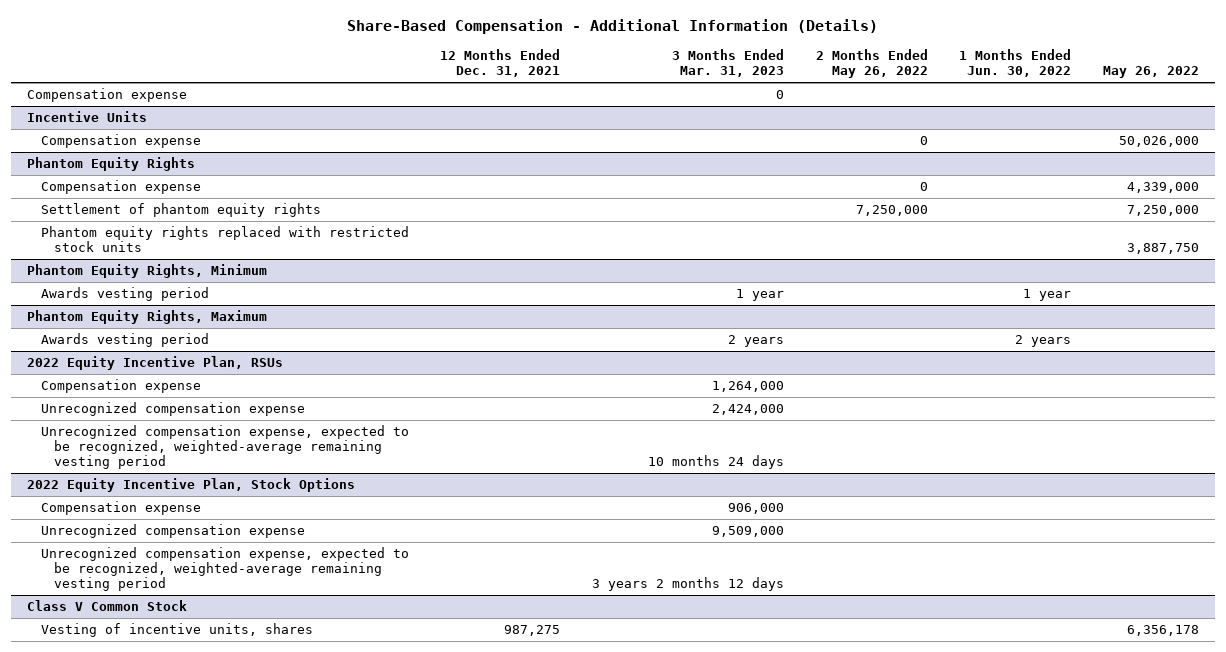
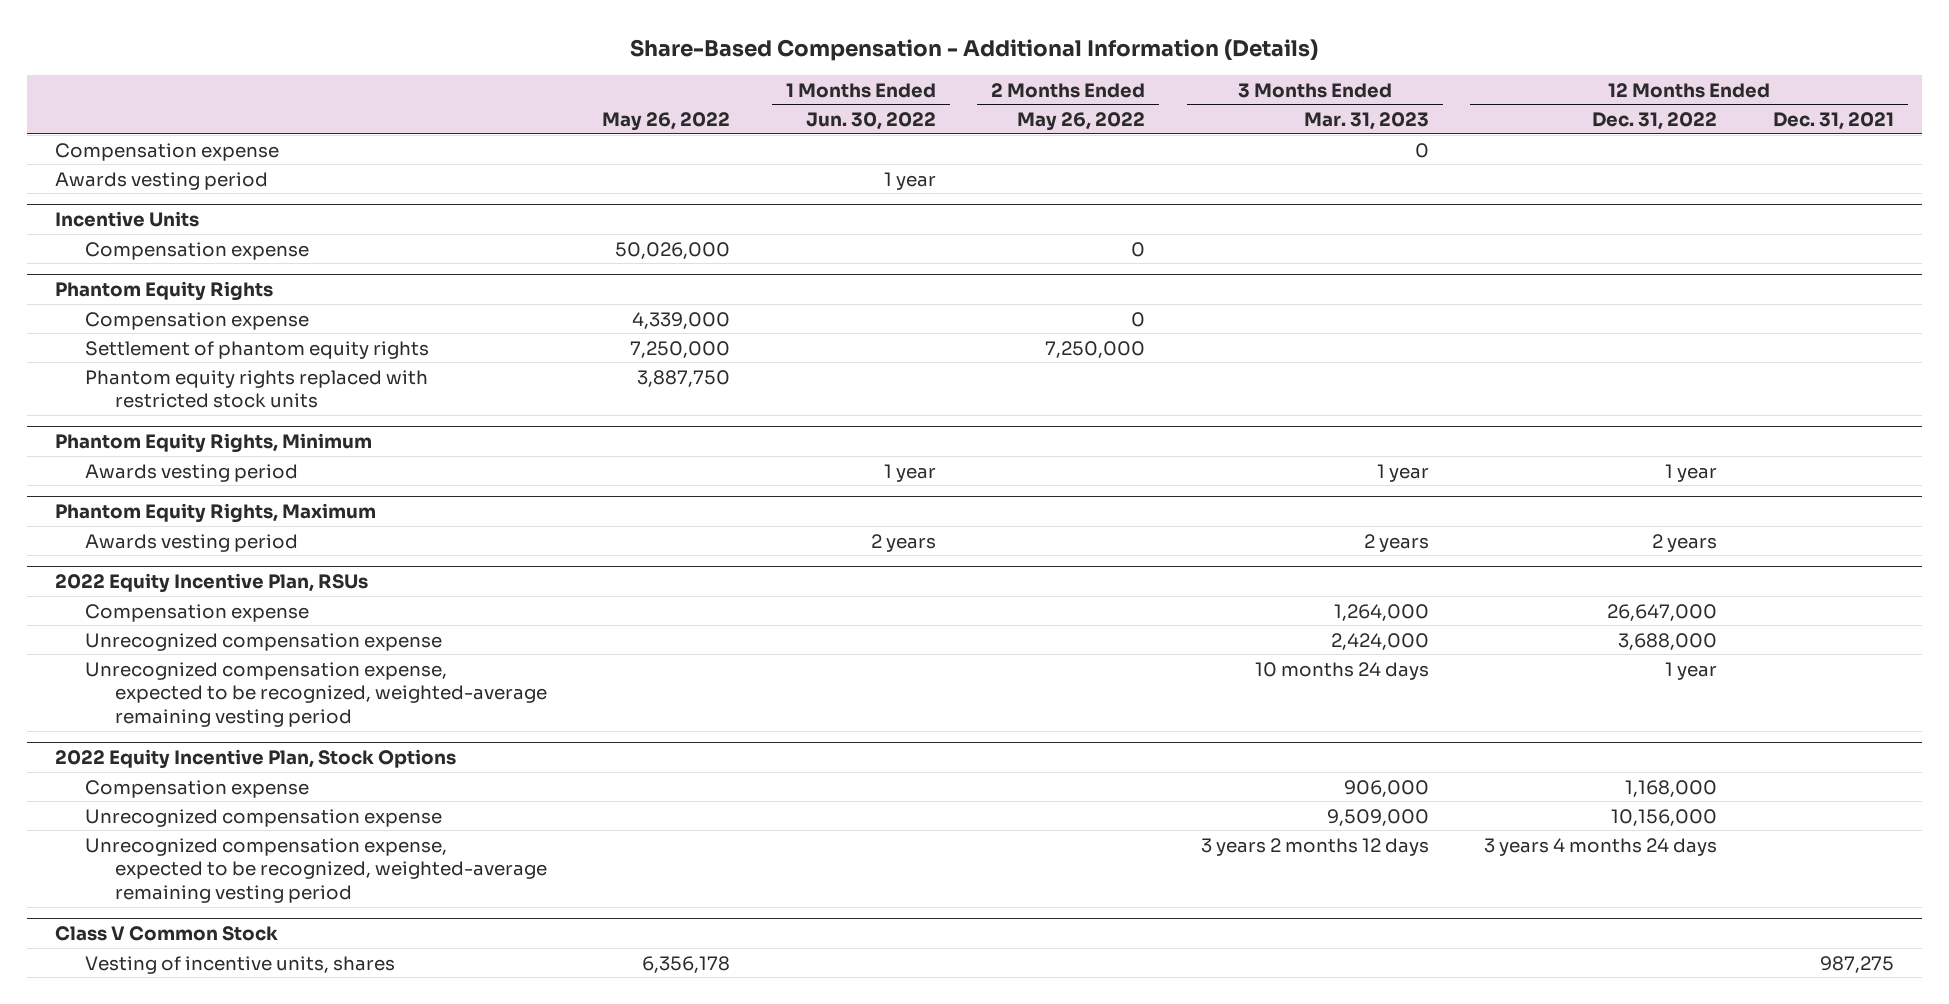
- | 12 Months Ended Dec. 31, 2021 | 3 Months Ended Mar. 31, 2023 | 2 Months Ended May 26, 2022 | 1 Months Ended Jun. 30, 2022 | May 26, 2022
+ | May 26, 2022 | 1 Months Ended Jun. 30, 2022 | 2 Months Ended May 26, 2022 | 3 Months Ended Mar. 31, 2023 | 12 Months Ended Dec. 31, 2022 | 12 Months Ended Dec. 31, 2021
+ Awards vesting period | | 1 year | | | |

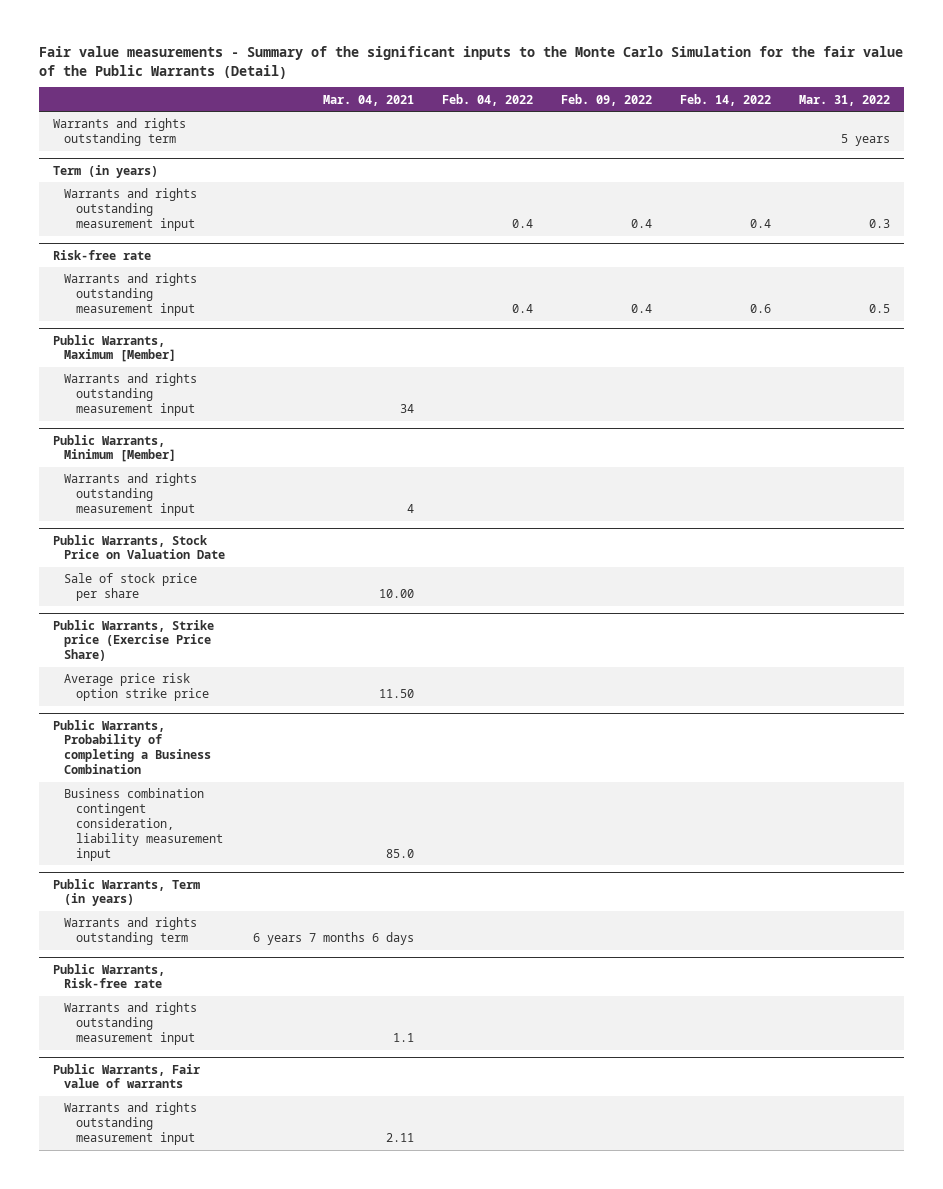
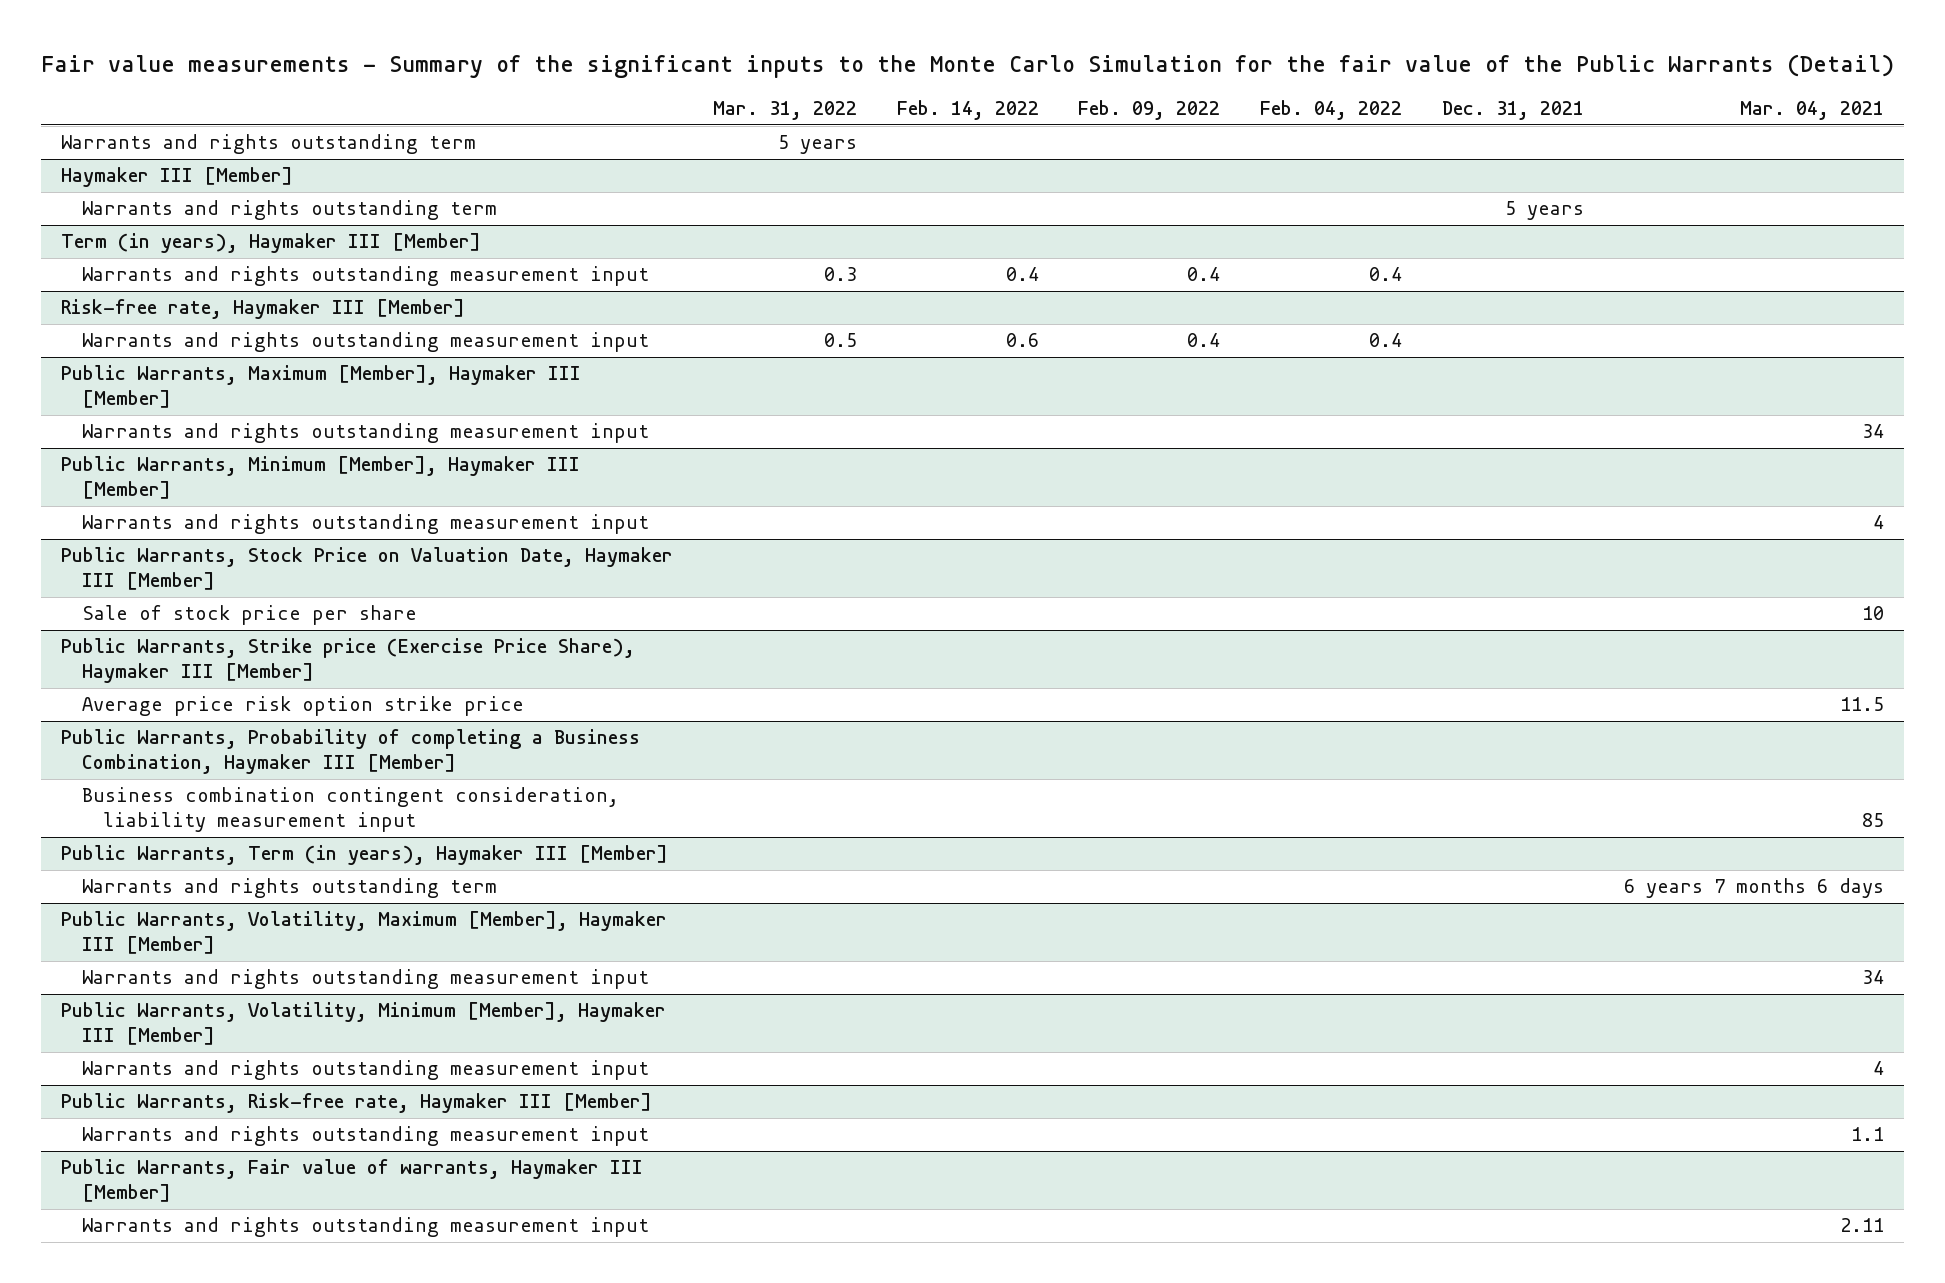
- | Mar. 04, 2021 | Feb. 04, 2022 | Feb. 09, 2022 | Feb. 14, 2022 | Mar. 31, 2022
+ | Mar. 31, 2022 | Feb. 14, 2022 | Feb. 09, 2022 | Feb. 04, 2022 | Dec. 31, 2021 | Mar. 04, 2021
- Term (in years)
+ Haymaker III [Member]
+ Warrants and rights outstanding term | | | | | 5 years |
+ Term (in years), Haymaker III [Member]
- Risk-free rate
+ Risk-free rate, Haymaker III [Member]
- Public Warrants, Maximum [Member]
+ Public Warrants, Maximum [Member], Haymaker III [Member]
- Public Warrants, Minimum [Member]
+ Public Warrants, Minimum [Member], Haymaker III [Member]
- Public Warrants, Stock Price on Valuation Date
- Sale of stock price per share | 10.00 | | | |
- Public Warrants, Strike price (Exercise Price Share)
- Average price risk option strike price | 11.50 | | | |
- Public Warrants, Probability of completing a Business Combination
- Business combination contingent consideration, liability measurement input | 85.0 | | | |
- Public Warrants, Term (in years)
+ Public Warrants, Stock Price on Valuation Date, Haymaker III [Member]
+ Sale of stock price per share | | | | | | 10
+ Public Warrants, Strike price (Exercise Price Share), Haymaker III [Member]
+ Average price risk option strike price | | | | | | 11.5
+ Public Warrants, Probability of completing a Business Combination, Haymaker III [Member]
+ Business combination contingent consideration, liability measurement input | | | | | | 85
+ Public Warrants, Term (in years), Haymaker III [Member]
- Public Warrants, Risk-free rate
+ Public Warrants, Volatility, Maximum [Member], Haymaker III [Member]
+ Warrants and rights outstanding measurement input | | | | | | 34
+ Public Warrants, Volatility, Minimum [Member], Haymaker III [Member]
+ Warrants and rights outstanding measurement input | | | | | | 4
+ Public Warrants, Risk-free rate, Haymaker III [Member]
- Public Warrants, Fair value of warrants
+ Public Warrants, Fair value of warrants, Haymaker III [Member]

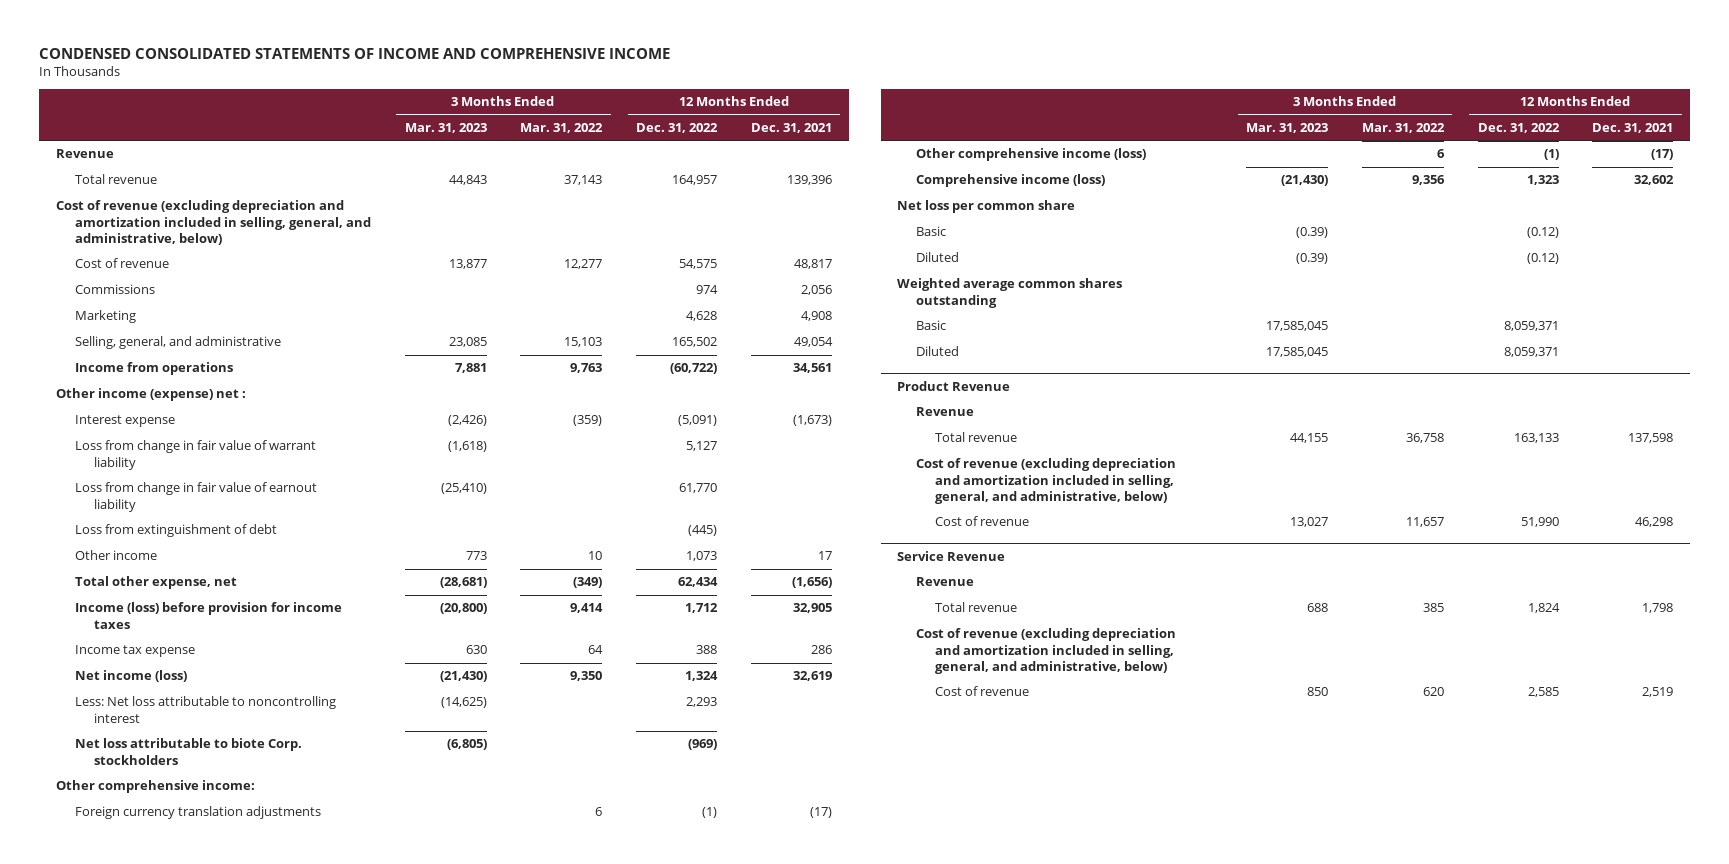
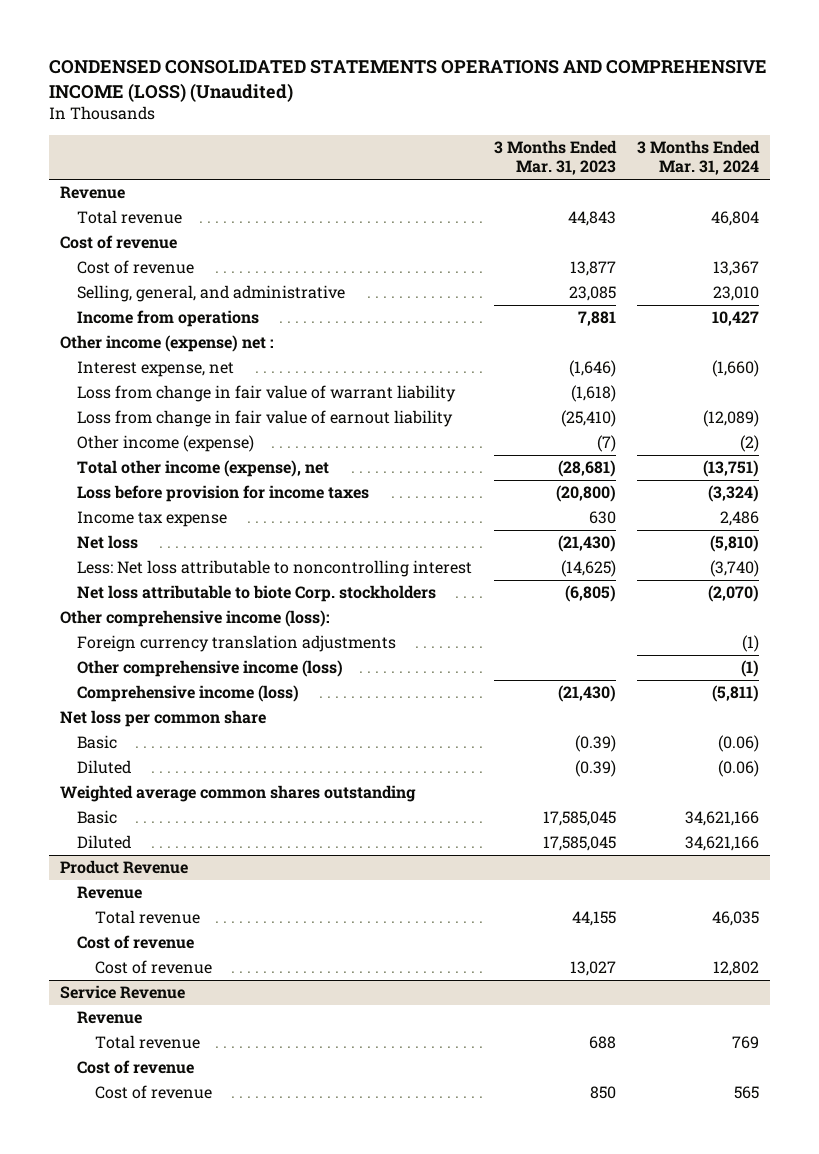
- CONDENSED CONSOLIDATED STATEMENTS OF INCOME AND COMPREHENSIVE INCOME
+ CONDENSED CONSOLIDATED STATEMENTS OPERATIONS AND COMPREHENSIVE INCOME (LOSS) (Unaudited)
- | 3 Months Ended Mar. 31, 2023 | 3 Months Ended Mar. 31, 2022 | 12 Months Ended Dec. 31, 2022 | 12 Months Ended Dec. 31, 2021
+ | 3 Months Ended Mar. 31, 2023 | 3 Months Ended Mar. 31, 2024
- Cost of revenue (excluding depreciation and amortization included in selling, general, and administrative, below)
+ Cost of revenue
- Commissions | | | 974 | 2,056
- Marketing | | | 4,628 | 4,908
- Interest expense | (2,426) | (359) | (5,091) | (1,673)
+ Interest expense, net | (1,646) | (1,660)
- Loss from extinguishment of debt | | | (445) |
- Other income | 773 | 10 | 1,073 | 17
- Total other expense, net | (28,681) | (349) | 62,434 | (1,656)
- Income (loss) before provision for income taxes | (20,800) | 9,414 | 1,712 | 32,905
+ Other income (expense) | (7) | (2)
+ Total other income (expense), net | (28,681) | (13,751)
+ Loss before provision for income taxes | (20,800) | (3,324)
- Net income (loss) | (21,430) | 9,350 | 1,324 | 32,619
+ Net loss | (21,430) | (5,810)
- Other comprehensive income:
+ Other comprehensive income (loss):
@ Product Revenue
- Cost of revenue (excluding depreciation and amortization included in selling, general, and administrative, below)
+ Cost of revenue
@ Service Revenue
- Cost of revenue (excluding depreciation and amortization included in selling, general, and administrative, below)
+ Cost of revenue

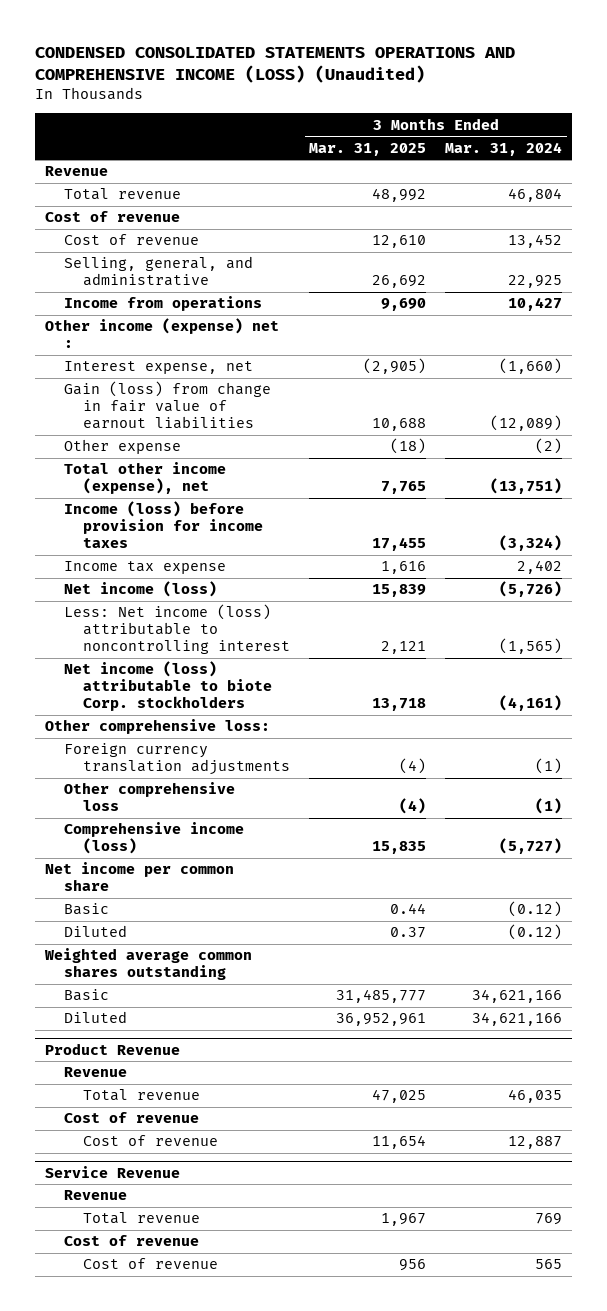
- | 3 Months Ended Mar. 31, 2023 | 3 Months Ended Mar. 31, 2024
+ | 3 Months Ended Mar. 31, 2025 | 3 Months Ended Mar. 31, 2024
- Cost of revenue | 13,877 | 13,367
- Selling, general, and administrative | 23,085 | 23,010
+ Cost of revenue | 12,610 | 13,452
+ Selling, general, and administrative | 26,692 | 22,925
- Loss from change in fair value of warrant liability | (1,618) |
- Loss from change in fair value of earnout liability | (25,410) | (12,089)
- Other income (expense) | (7) | (2)
+ Gain (loss) from change in fair value of earnout liabilities | 10,688 | (12,089)
+ Other expense | (18) | (2)
- Loss before provision for income taxes | (20,800) | (3,324)
- Income tax expense | 630 | 2,486
- Net loss | (21,430) | (5,810)
- Less: Net loss attributable to noncontrolling interest | (14,625) | (3,740)
- Net loss attributable to biote Corp. stockholders | (6,805) | (2,070)
- Other comprehensive income (loss):
+ Income (loss) before provision for income taxes | 17,455 | (3,324)
+ Income tax expense | 1,616 | 2,402
+ Net income (loss) | 15,839 | (5,726)
+ Less: Net income (loss) attributable to noncontrolling interest | 2,121 | (1,565)
+ Net income (loss) attributable to biote Corp. stockholders | 13,718 | (4,161)
+ Other comprehensive loss:
- Other comprehensive income (loss) | | (1)
- Comprehensive income (loss) | (21,430) | (5,811)
- Net loss per common share
- Basic | (0.39) | (0.06)
- Diluted | (0.39) | (0.06)
+ Other comprehensive loss | (4) | (1)
+ Comprehensive income (loss) | 15,835 | (5,727)
+ Net income per common share
+ Basic | 0.44 | (0.12)
+ Diluted | 0.37 | (0.12)
@ Product Revenue
- Cost of revenue | 13,027 | 12,802
+ Cost of revenue | 11,654 | 12,887

